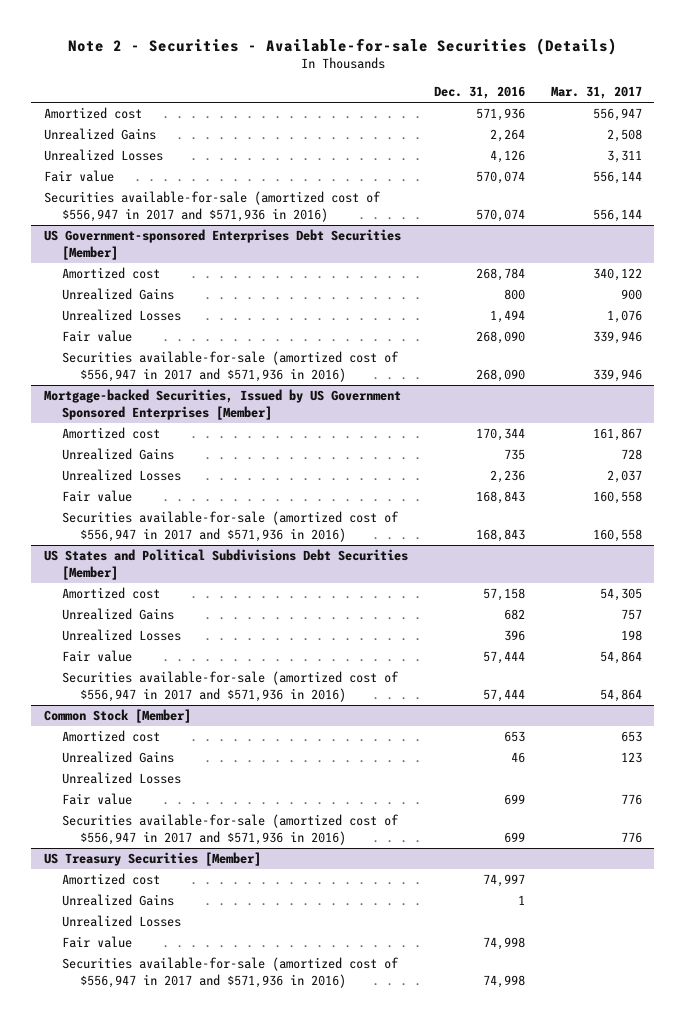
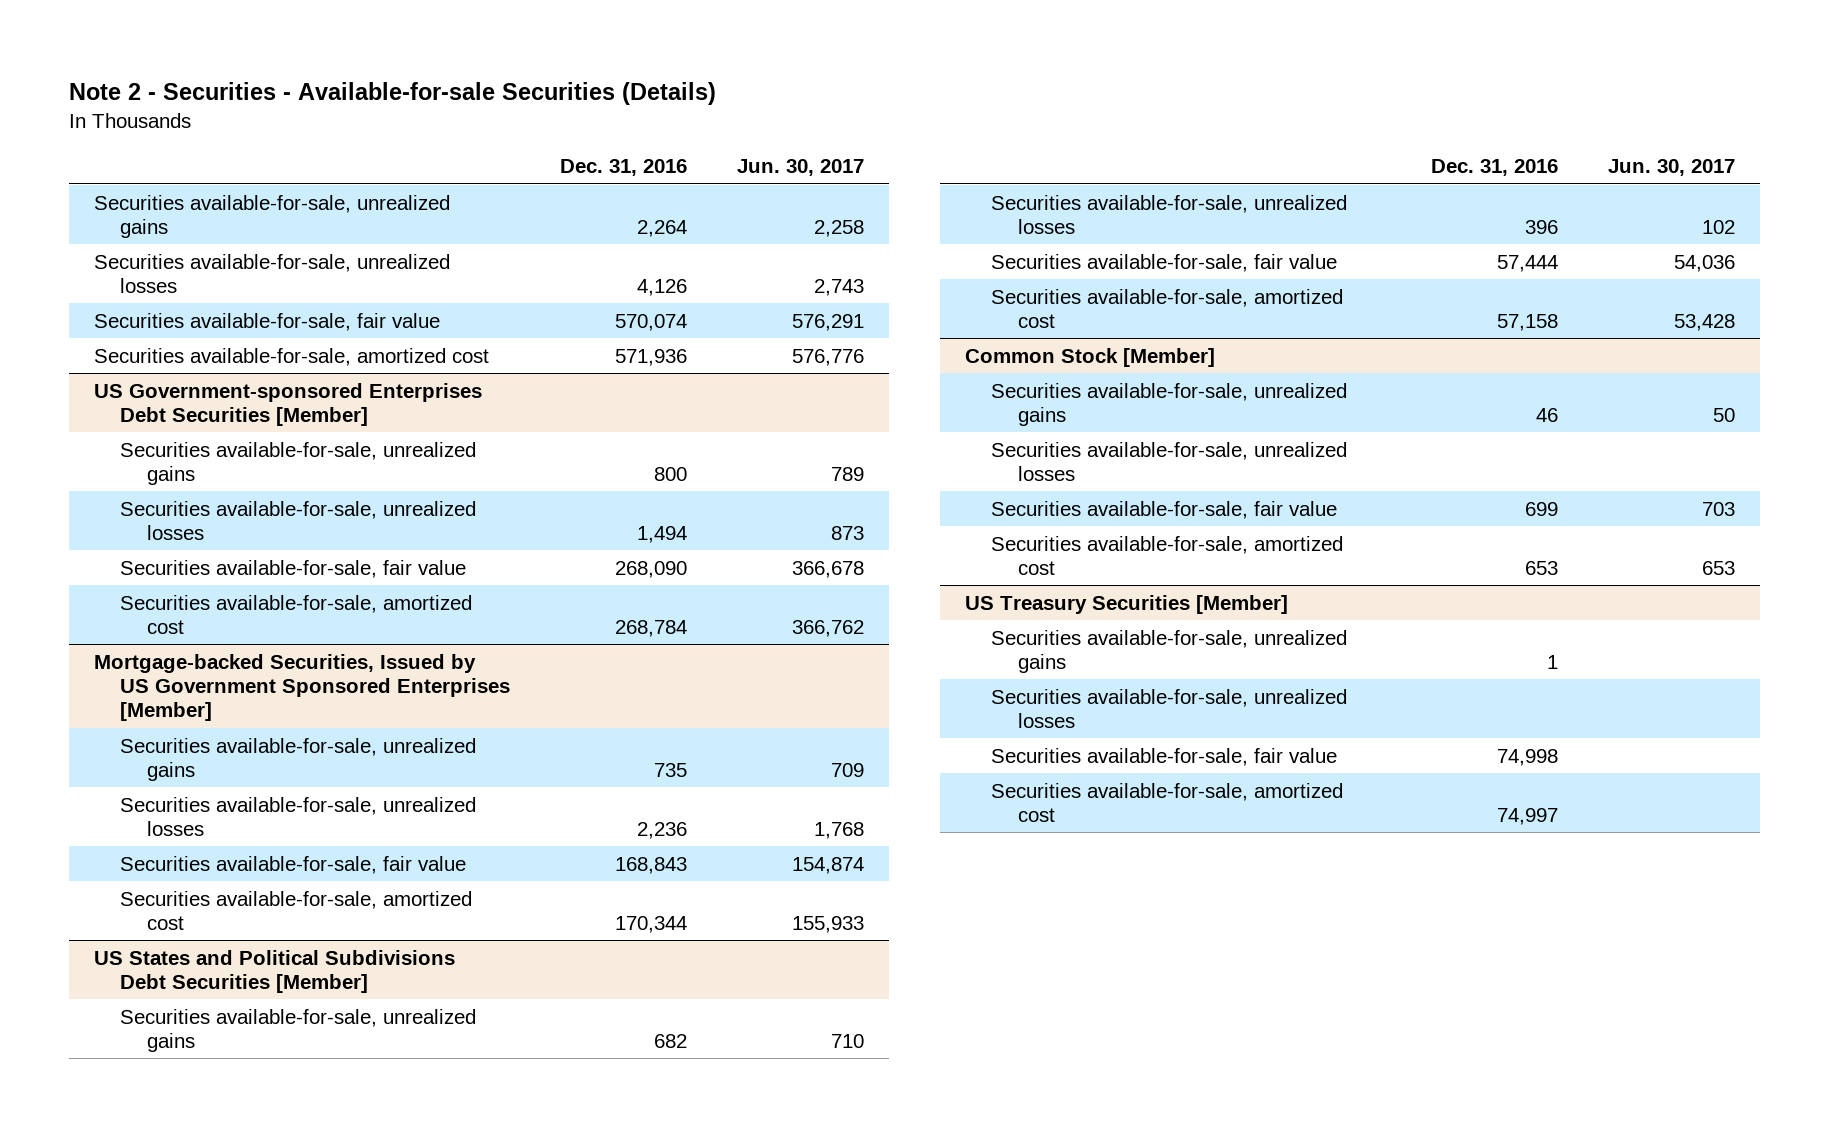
- | Dec. 31, 2016 | Mar. 31, 2017
+ | Dec. 31, 2016 | Jun. 30, 2017
- Amortized cost | 571,936 | 556,947
- Unrealized Gains | 2,264 | 2,508
- Unrealized Losses | 4,126 | 3,311
- Fair value | 570,074 | 556,144
- Securities available-for-sale (amortized cost of $556,947 in 2017 and $571,936 in 2016) | 570,074 | 556,144
+ Securities available-for-sale, unrealized gains | 2,264 | 2,258
+ Securities available-for-sale, unrealized losses | 4,126 | 2,743
+ Securities available-for-sale, fair value | 570,074 | 576,291
+ Securities available-for-sale, amortized cost | 571,936 | 576,776
@ US Government-sponsored Enterprises Debt Securities [Member]
- Amortized cost | 268,784 | 340,122
- Unrealized Gains | 800 | 900
- Unrealized Losses | 1,494 | 1,076
- Fair value | 268,090 | 339,946
- Securities available-for-sale (amortized cost of $556,947 in 2017 and $571,936 in 2016) | 268,090 | 339,946
+ Securities available-for-sale, unrealized gains | 800 | 789
+ Securities available-for-sale, unrealized losses | 1,494 | 873
+ Securities available-for-sale, fair value | 268,090 | 366,678
+ Securities available-for-sale, amortized cost | 268,784 | 366,762
@ Mortgage-backed Securities, Issued by US Government Sponsored Enterprises [Member]
- Amortized cost | 170,344 | 161,867
- Unrealized Gains | 735 | 728
- Unrealized Losses | 2,236 | 2,037
- Fair value | 168,843 | 160,558
- Securities available-for-sale (amortized cost of $556,947 in 2017 and $571,936 in 2016) | 168,843 | 160,558
+ Securities available-for-sale, unrealized gains | 735 | 709
+ Securities available-for-sale, unrealized losses | 2,236 | 1,768
+ Securities available-for-sale, fair value | 168,843 | 154,874
+ Securities available-for-sale, amortized cost | 170,344 | 155,933
@ US States and Political Subdivisions Debt Securities [Member]
- Amortized cost | 57,158 | 54,305
- Unrealized Gains | 682 | 757
- Unrealized Losses | 396 | 198
- Fair value | 57,444 | 54,864
- Securities available-for-sale (amortized cost of $556,947 in 2017 and $571,936 in 2016) | 57,444 | 54,864
+ Securities available-for-sale, unrealized gains | 682 | 710
+ Securities available-for-sale, unrealized losses | 396 | 102
+ Securities available-for-sale, fair value | 57,444 | 54,036
+ Securities available-for-sale, amortized cost | 57,158 | 53,428
@ Common Stock [Member]
- Amortized cost | 653 | 653
- Unrealized Gains | 46 | 123
- Unrealized Losses
- Fair value | 699 | 776
- Securities available-for-sale (amortized cost of $556,947 in 2017 and $571,936 in 2016) | 699 | 776
+ Securities available-for-sale, unrealized gains | 46 | 50
+ Securities available-for-sale, unrealized losses
+ Securities available-for-sale, fair value | 699 | 703
+ Securities available-for-sale, amortized cost | 653 | 653
@ US Treasury Securities [Member]
- Amortized cost | 74,997 |
- Unrealized Gains | 1 |
- Unrealized Losses
- Fair value | 74,998 |
- Securities available-for-sale (amortized cost of $556,947 in 2017 and $571,936 in 2016) | 74,998 |
+ Securities available-for-sale, unrealized gains | 1 |
+ Securities available-for-sale, unrealized losses
+ Securities available-for-sale, fair value | 74,998 |
+ Securities available-for-sale, amortized cost | 74,997 |

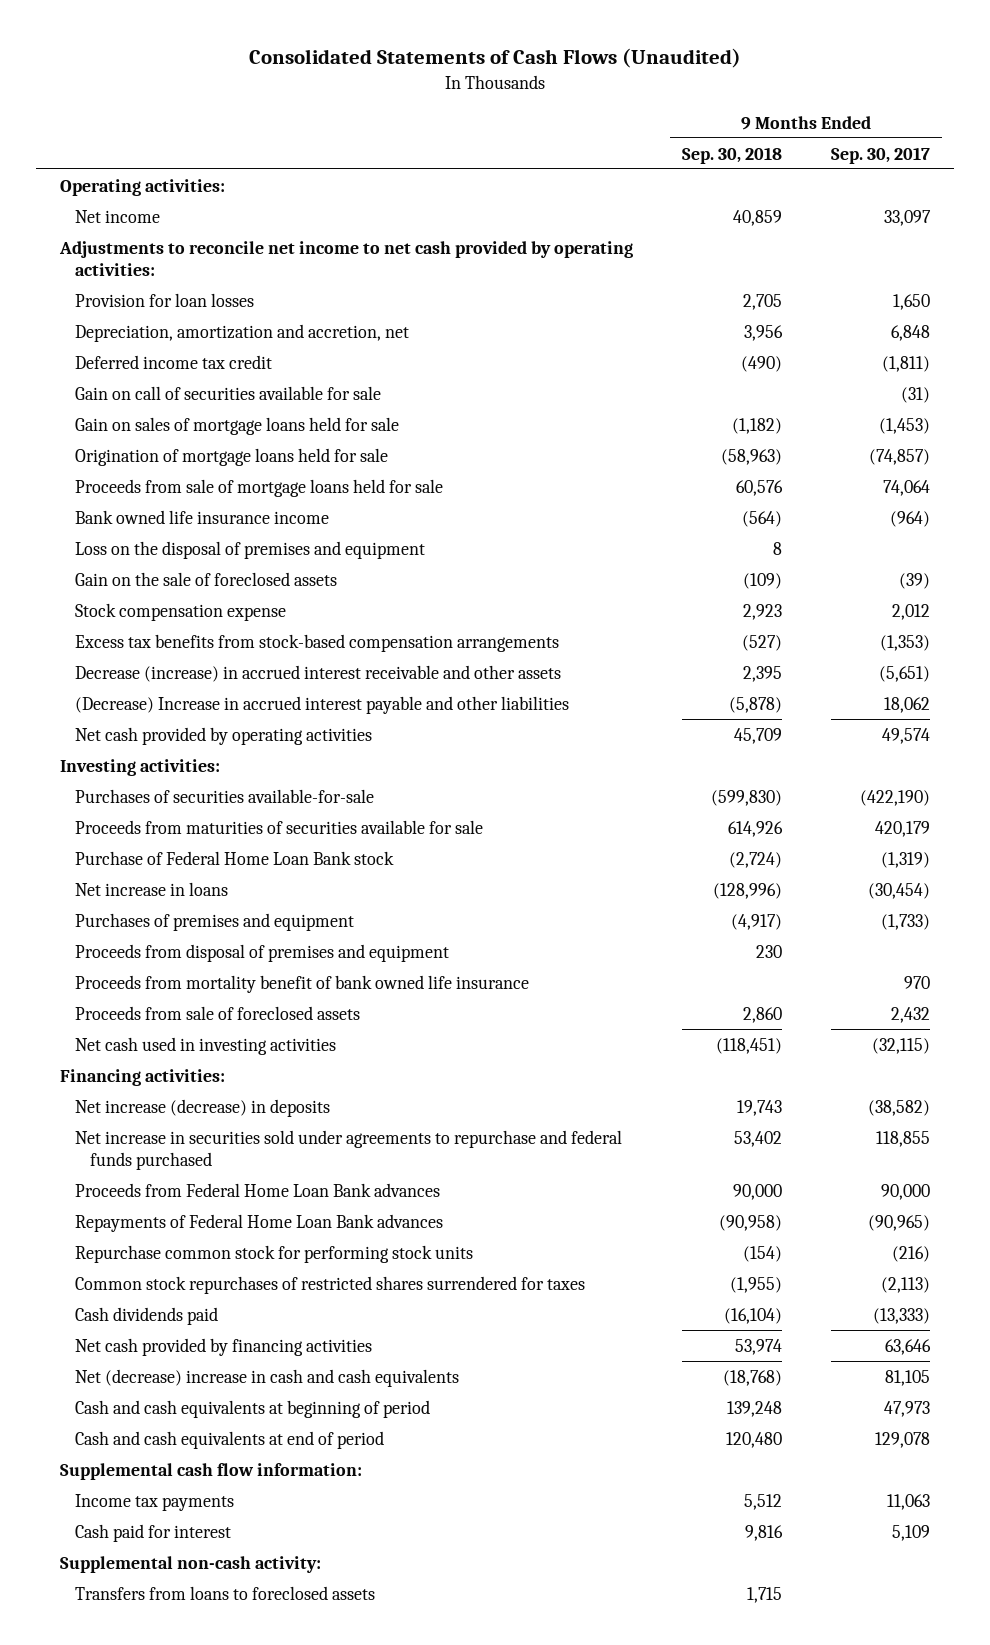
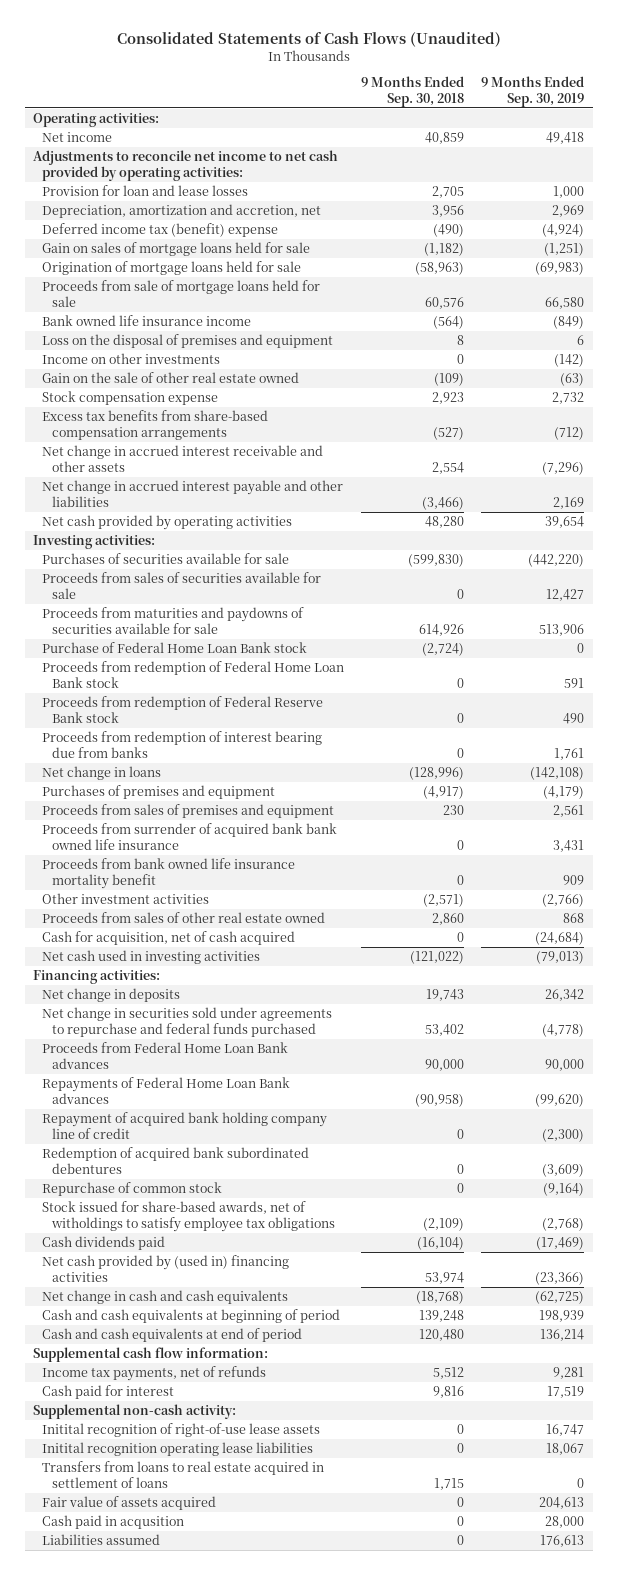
- | 9 Months Ended Sep. 30, 2018 | 9 Months Ended Sep. 30, 2017
+ | 9 Months Ended Sep. 30, 2018 | 9 Months Ended Sep. 30, 2019
- Provision for loan losses | 2,705 | 1,650
+ Provision for loan and lease losses | 2,705 | 1,000
- Deferred income tax credit | (490) | (1,811)
- Gain on call of securities available for sale | | (31)
+ Deferred income tax (benefit) expense | (490) | (4,924)
- Gain on the sale of foreclosed assets | (109) | (39)
+ Income on other investments | 0 | (142)
+ Gain on the sale of other real estate owned | (109) | (63)
- Excess tax benefits from stock-based compensation arrangements | (527) | (1,353)
- Decrease (increase) in accrued interest receivable and other assets | 2,395 | (5,651)
- (Decrease) Increase in accrued interest payable and other liabilities | (5,878) | 18,062
- Net cash provided by operating activities | 45,709 | 49,574
+ Excess tax benefits from share-based compensation arrangements | (527) | (712)
+ Net change in accrued interest receivable and other assets | 2,554 | (7,296)
+ Net change in accrued interest payable and other liabilities | (3,466) | 2,169
+ Net cash provided by operating activities | 48,280 | 39,654
- Purchases of securities available-for-sale | (599,830) | (422,190)
- Proceeds from maturities of securities available for sale | 614,926 | 420,179
+ Purchases of securities available for sale | (599,830) | (442,220)
+ Proceeds from sales of securities available for sale | 0 | 12,427
+ Proceeds from maturities and paydowns of securities available for sale | 614,926 | 513,906
- Net increase in loans | (128,996) | (30,454)
+ Proceeds from redemption of Federal Home Loan Bank stock | 0 | 591
+ Proceeds from redemption of Federal Reserve Bank stock | 0 | 490
+ Proceeds from redemption of interest bearing due from banks | 0 | 1,761
+ Net change in loans | (128,996) | (142,108)
- Proceeds from disposal of premises and equipment | 230 |
- Proceeds from mortality benefit of bank owned life insurance | | 970
- Proceeds from sale of foreclosed assets | 2,860 | 2,432
- Net cash used in investing activities | (118,451) | (32,115)
+ Proceeds from sales of premises and equipment | 230 | 2,561
+ Proceeds from surrender of acquired bank bank owned life insurance | 0 | 3,431
+ Proceeds from bank owned life insurance mortality benefit | 0 | 909
+ Other investment activities | (2,571) | (2,766)
+ Proceeds from sales of other real estate owned | 2,860 | 868
+ Cash for acquisition, net of cash acquired | 0 | (24,684)
+ Net cash used in investing activities | (121,022) | (79,013)
- Net increase (decrease) in deposits | 19,743 | (38,582)
- Net increase in securities sold under agreements to repurchase and federal funds purchased | 53,402 | 118,855
+ Net change in deposits | 19,743 | 26,342
+ Net change in securities sold under agreements to repurchase and federal funds purchased | 53,402 | (4,778)
- Repurchase common stock for performing stock units | (154) | (216)
- Common stock repurchases of restricted shares surrendered for taxes | (1,955) | (2,113)
+ Repayment of acquired bank holding company line of credit | 0 | (2,300)
+ Redemption of acquired bank subordinated debentures | 0 | (3,609)
+ Repurchase of common stock | 0 | (9,164)
+ Stock issued for share-based awards, net of witholdings to satisfy employee tax obligations | (2,109) | (2,768)
- Net cash provided by financing activities | 53,974 | 63,646
- Net (decrease) increase in cash and cash equivalents | (18,768) | 81,105
+ Net cash provided by (used in) financing activities | 53,974 | (23,366)
+ Net change in cash and cash equivalents | (18,768) | (62,725)
- Income tax payments | 5,512 | 11,063
+ Income tax payments, net of refunds | 5,512 | 9,281
- Transfers from loans to foreclosed assets | 1,715 |
+ Initital recognition of right-of-use lease assets | 0 | 16,747
+ Initital recognition operating lease liabilities | 0 | 18,067
+ Transfers from loans to real estate acquired in settlement of loans | 1,715 | 0
+ Fair value of assets acquired | 0 | 204,613
+ Cash paid in acqusition | 0 | 28,000
+ Liabilities assumed | 0 | 176,613

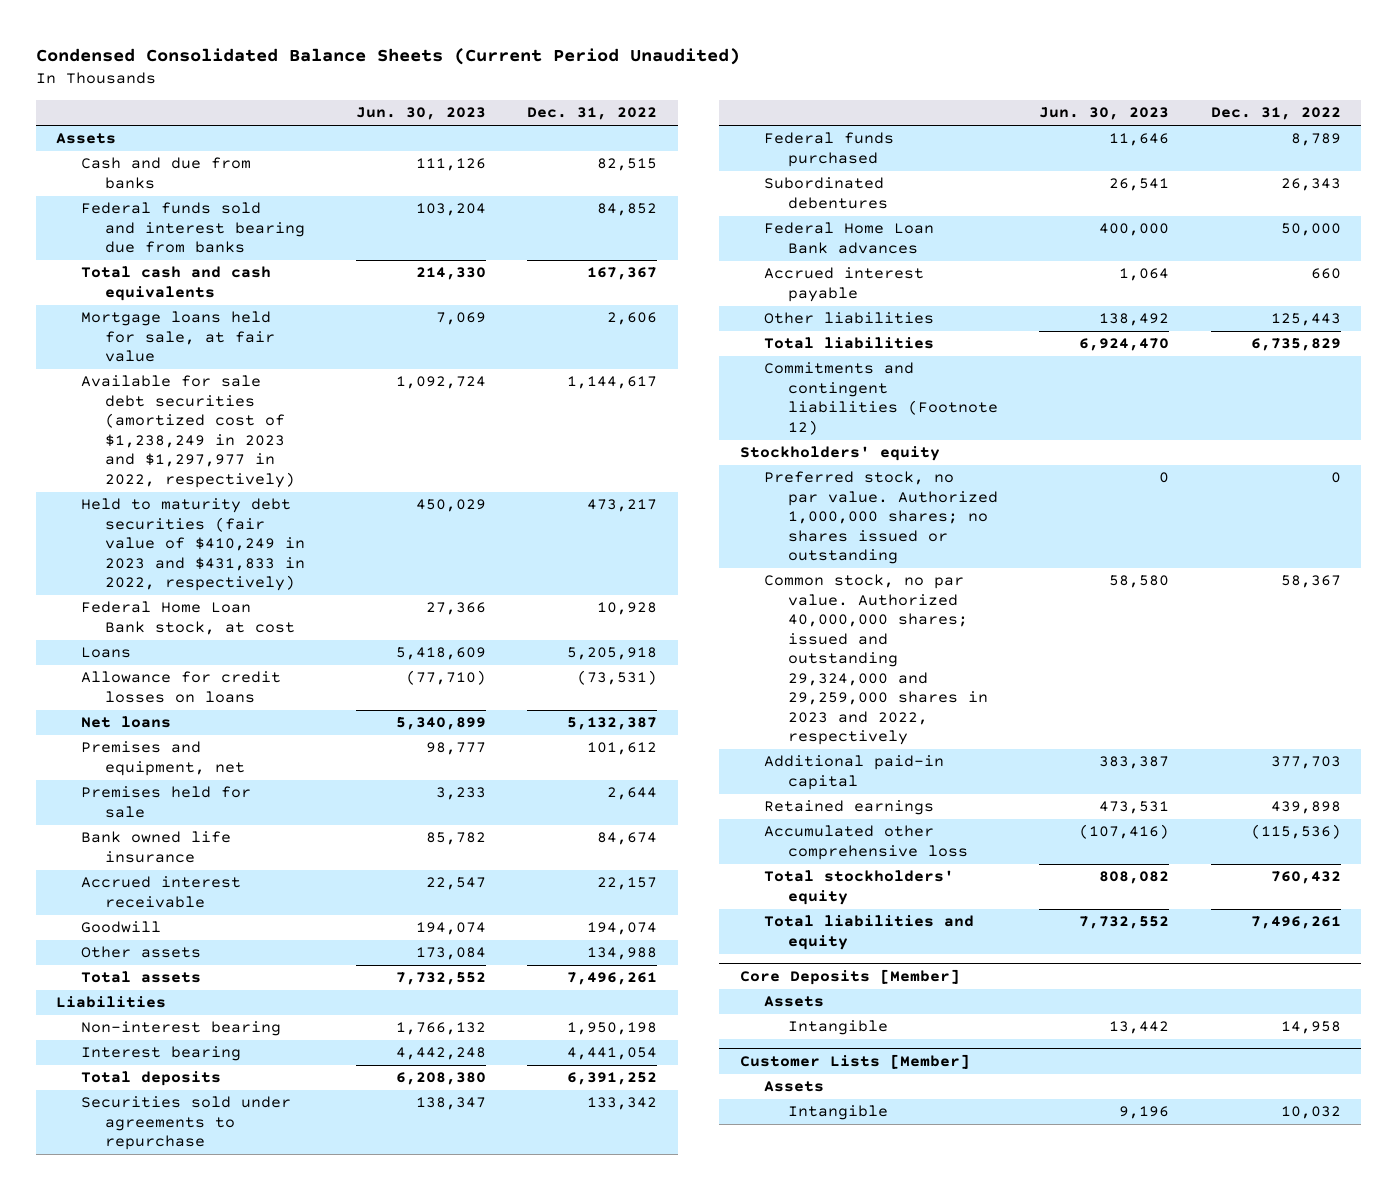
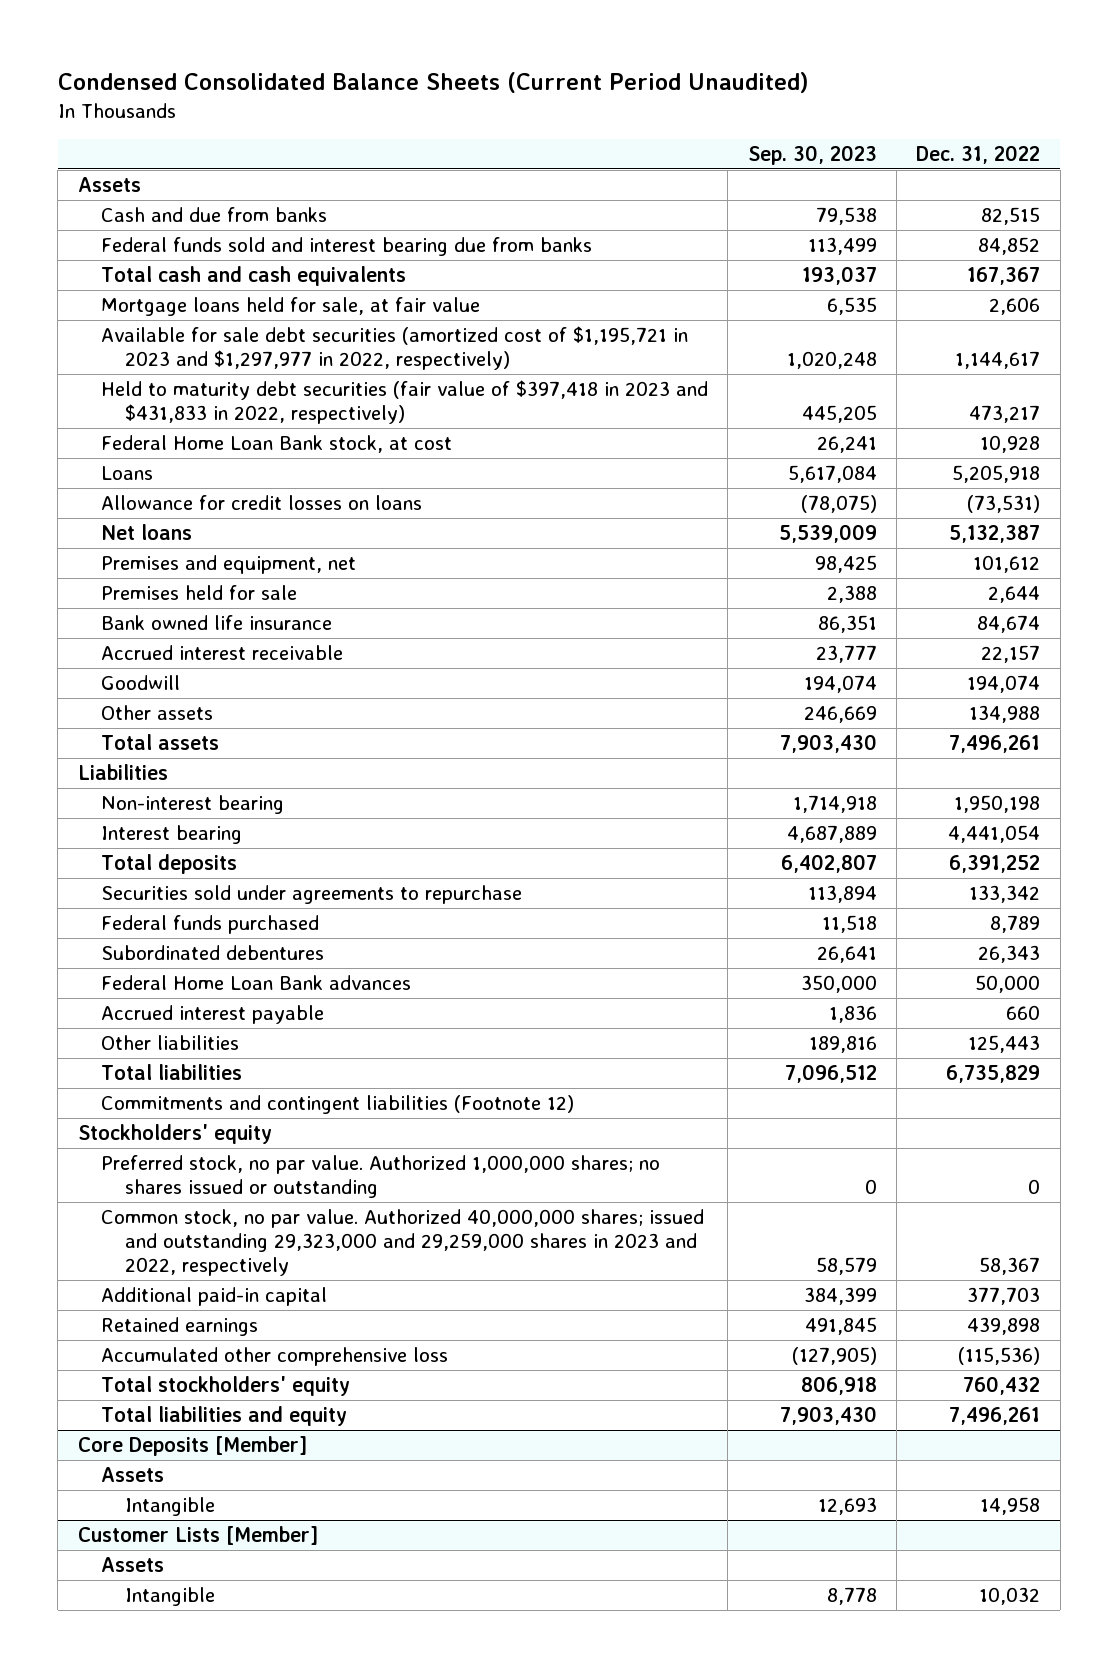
- | Jun. 30, 2023 | Dec. 31, 2022
+ | Sep. 30, 2023 | Dec. 31, 2022
- Available for sale debt securities (amortized cost of $1,238,249 in 2023 and $1,297,977 in 2022, respectively) | 1,092,724 | 1,144,617
- Held to maturity debt securities (fair value of $410,249 in 2023 and $431,833 in 2022, respectively) | 450,029 | 473,217
+ Available for sale debt securities (amortized cost of $1,195,721 in 2023 and $1,297,977 in 2022, respectively) | 1,020,248 | 1,144,617
+ Held to maturity debt securities (fair value of $397,418 in 2023 and $431,833 in 2022, respectively) | 445,205 | 473,217
- Common stock, no par value. Authorized 40,000,000 shares; issued and outstanding 29,324,000 and 29,259,000 shares in 2023 and 2022, respectively | 58,580 | 58,367
+ Common stock, no par value. Authorized 40,000,000 shares; issued and outstanding 29,323,000 and 29,259,000 shares in 2023 and 2022, respectively | 58,579 | 58,367

